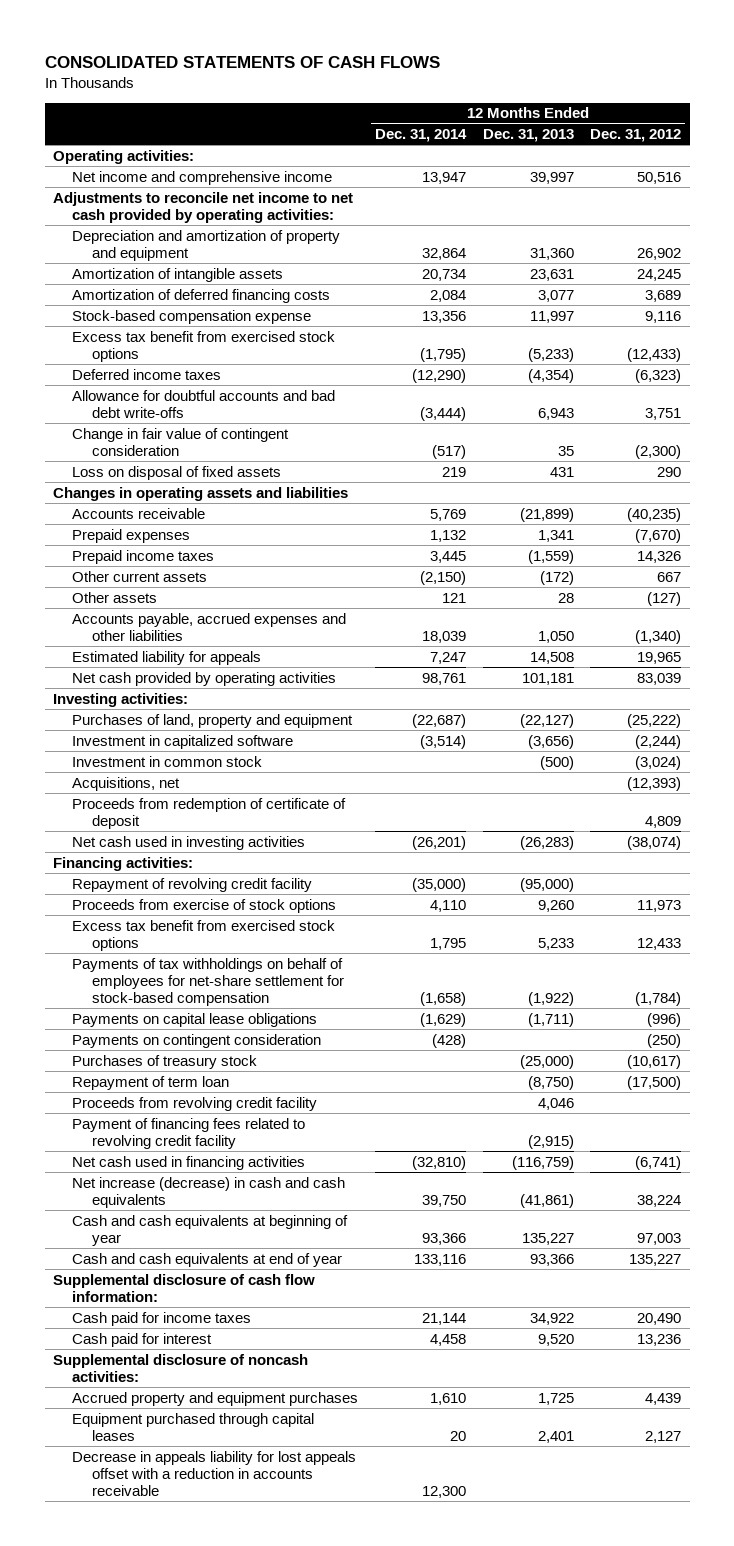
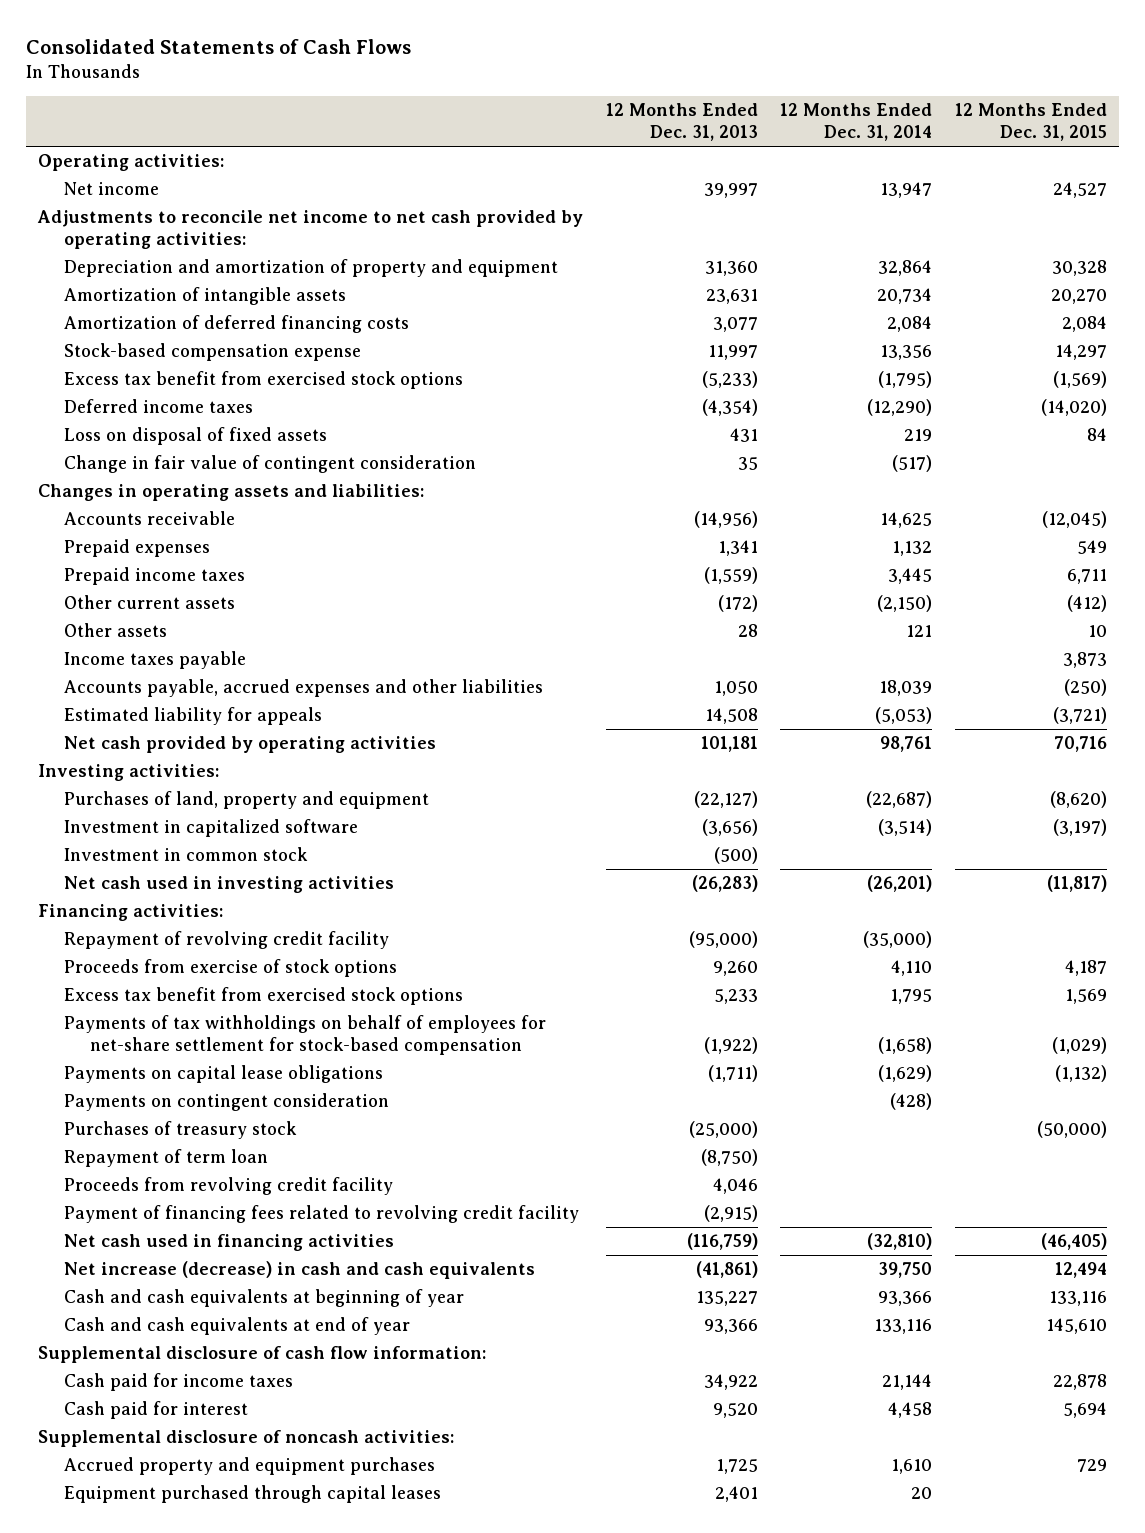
- CONSOLIDATED STATEMENTS OF CASH FLOWS
+ Consolidated Statements of Cash Flows
- | 12 Months Ended Dec. 31, 2014 | 12 Months Ended Dec. 31, 2013 | 12 Months Ended Dec. 31, 2012
+ | 12 Months Ended Dec. 31, 2013 | 12 Months Ended Dec. 31, 2014 | 12 Months Ended Dec. 31, 2015
- Net income and comprehensive income | 13,947 | 39,997 | 50,516
+ Net income | 39,997 | 13,947 | 24,527
- Allowance for doubtful accounts and bad debt write-offs | (3,444) | 6,943 | 3,751
- Changes in operating assets and liabilities
- Accounts receivable | 5,769 | (21,899) | (40,235)
moved down: Change in fair value of contingent consideration | 35 | (517) |
+ Changes in operating assets and liabilities:
+ Accounts receivable | (14,956) | 14,625 | (12,045)
+ Income taxes payable | | | 3,873
- Estimated liability for appeals | 7,247 | 14,508 | 19,965
+ Estimated liability for appeals | 14,508 | (5,053) | (3,721)
- Acquisitions, net | | | (12,393)
- Proceeds from redemption of certificate of deposit | | | 4,809
- Decrease in appeals liability for lost appeals offset with a reduction in accounts receivable | 12,300 | |

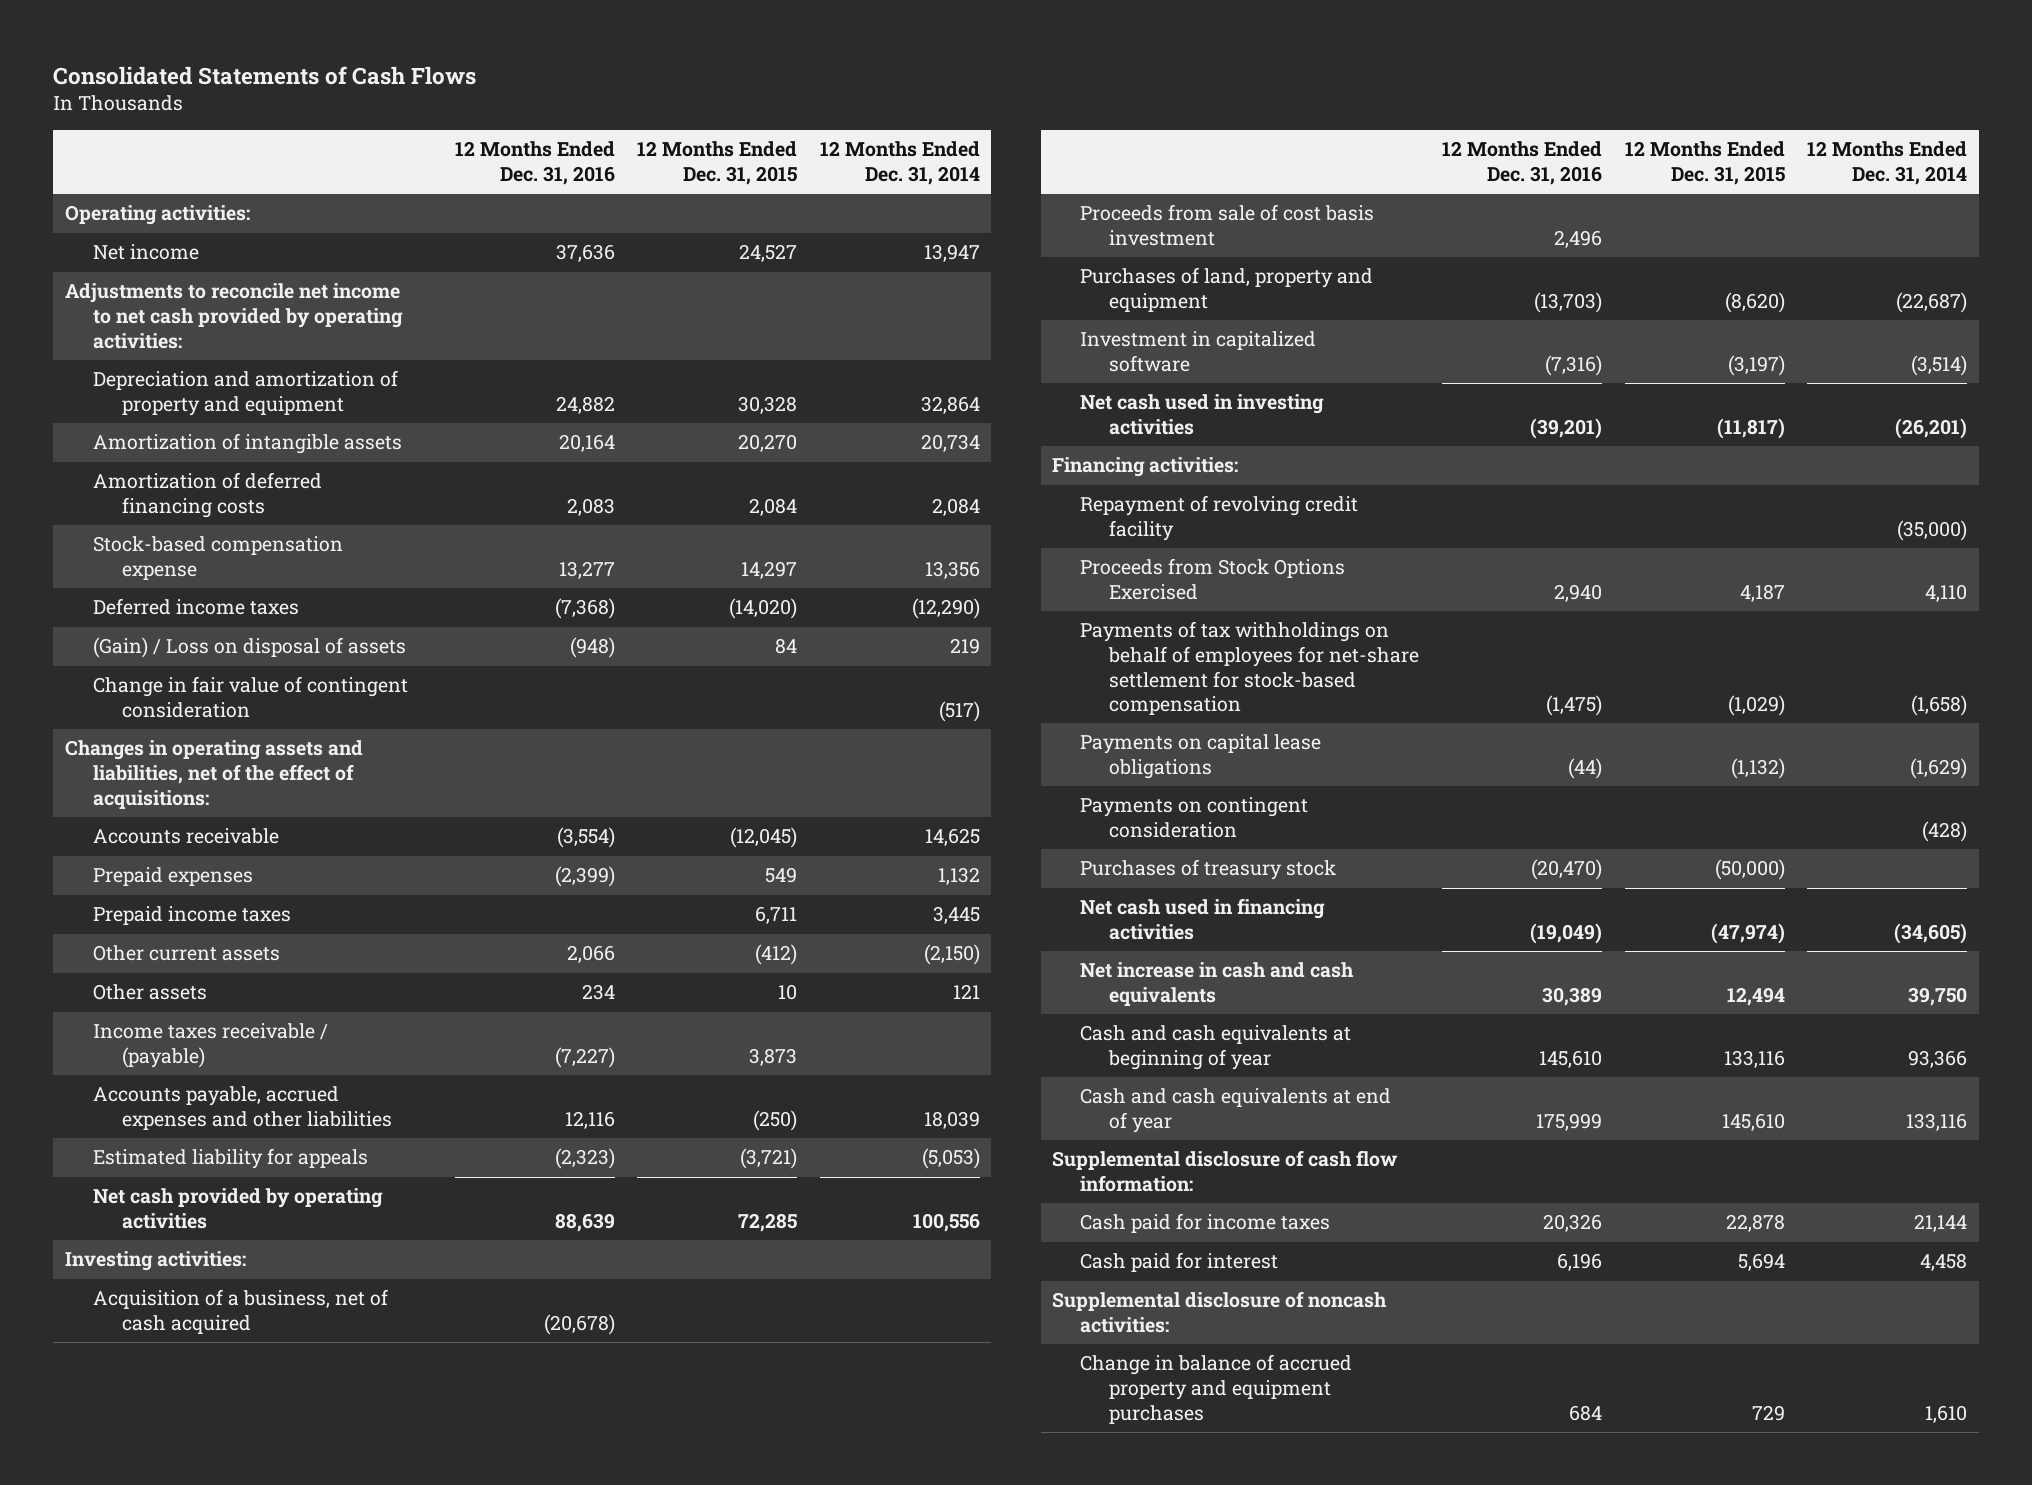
- | 12 Months Ended Dec. 31, 2013 | 12 Months Ended Dec. 31, 2014 | 12 Months Ended Dec. 31, 2015
+ | 12 Months Ended Dec. 31, 2016 | 12 Months Ended Dec. 31, 2015 | 12 Months Ended Dec. 31, 2014
- Excess tax benefit from exercised stock options | (5,233) | (1,795) | (1,569)
- Loss on disposal of fixed assets | 431 | 219 | 84
+ (Gain) / Loss on disposal of assets | (948) | 84 | 219
- Changes in operating assets and liabilities:
+ Changes in operating assets and liabilities, net of the effect of acquisitions:
- Income taxes payable | | | 3,873
+ Income taxes receivable / (payable) | (7,227) | 3,873 |
- Net cash provided by operating activities | 101,181 | 98,761 | 70,716
+ Net cash provided by operating activities | 88,639 | 72,285 | 100,556
+ Acquisition of a business, net of cash acquired | (20,678) | |
+ Proceeds from sale of cost basis investment | 2,496 | |
- Investment in common stock | (500) | |
- Proceeds from exercise of stock options | 9,260 | 4,110 | 4,187
- Excess tax benefit from exercised stock options | 5,233 | 1,795 | 1,569
+ Proceeds from Stock Options Exercised | 2,940 | 4,187 | 4,110
- Repayment of term loan | (8,750) | |
- Proceeds from revolving credit facility | 4,046 | |
- Payment of financing fees related to revolving credit facility | (2,915) | |
- Net cash used in financing activities | (116,759) | (32,810) | (46,405)
- Net increase (decrease) in cash and cash equivalents | (41,861) | 39,750 | 12,494
+ Net cash used in financing activities | (19,049) | (47,974) | (34,605)
+ Net increase in cash and cash equivalents | 30,389 | 12,494 | 39,750
- Accrued property and equipment purchases | 1,725 | 1,610 | 729
- Equipment purchased through capital leases | 2,401 | 20 |
+ Change in balance of accrued property and equipment purchases | 684 | 729 | 1,610

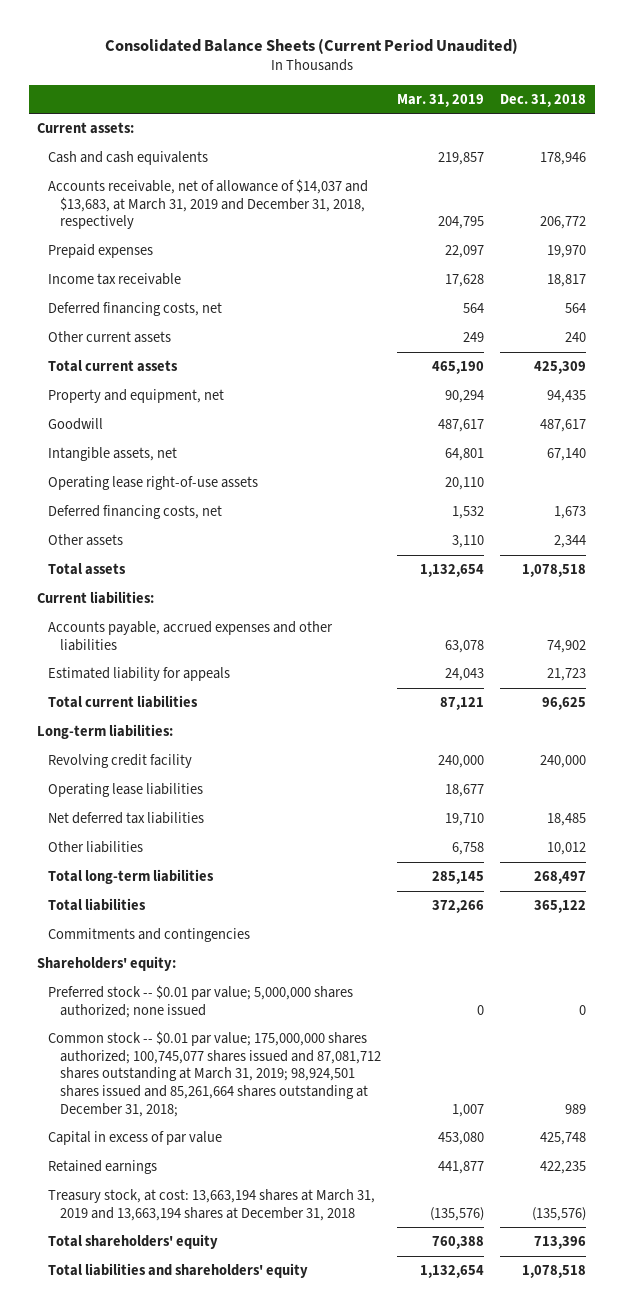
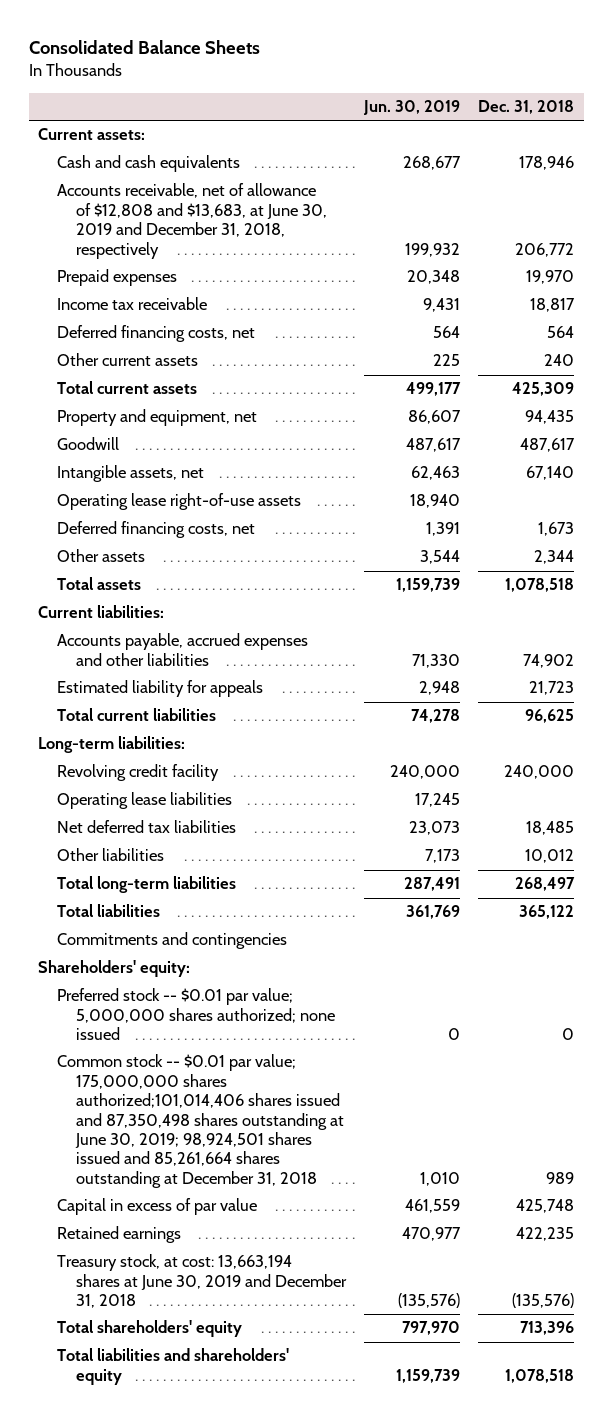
- Consolidated Balance Sheets (Current Period Unaudited)
+ Consolidated Balance Sheets
- | Mar. 31, 2019 | Dec. 31, 2018
+ | Jun. 30, 2019 | Dec. 31, 2018
- Accounts receivable, net of allowance of $14,037 and $13,683, at March 31, 2019 and December 31, 2018, respectively | 204,795 | 206,772
+ Accounts receivable, net of allowance of $12,808 and $13,683, at June 30, 2019 and December 31, 2018, respectively | 199,932 | 206,772
- Common stock -- $0.01 par value; 175,000,000 shares authorized; 100,745,077 shares issued and 87,081,712 shares outstanding at March 31, 2019; 98,924,501 shares issued and 85,261,664 shares outstanding at December 31, 2018; | 1,007 | 989
+ Common stock -- $0.01 par value; 175,000,000 shares authorized;101,014,406 shares issued and 87,350,498 shares outstanding at June 30, 2019; 98,924,501 shares issued and 85,261,664 shares outstanding at December 31, 2018 | 1,010 | 989
- Treasury stock, at cost: 13,663,194 shares at March 31, 2019 and 13,663,194 shares at December 31, 2018 | (135,576) | (135,576)
+ Treasury stock, at cost: 13,663,194 shares at June 30, 2019 and December 31, 2018 | (135,576) | (135,576)

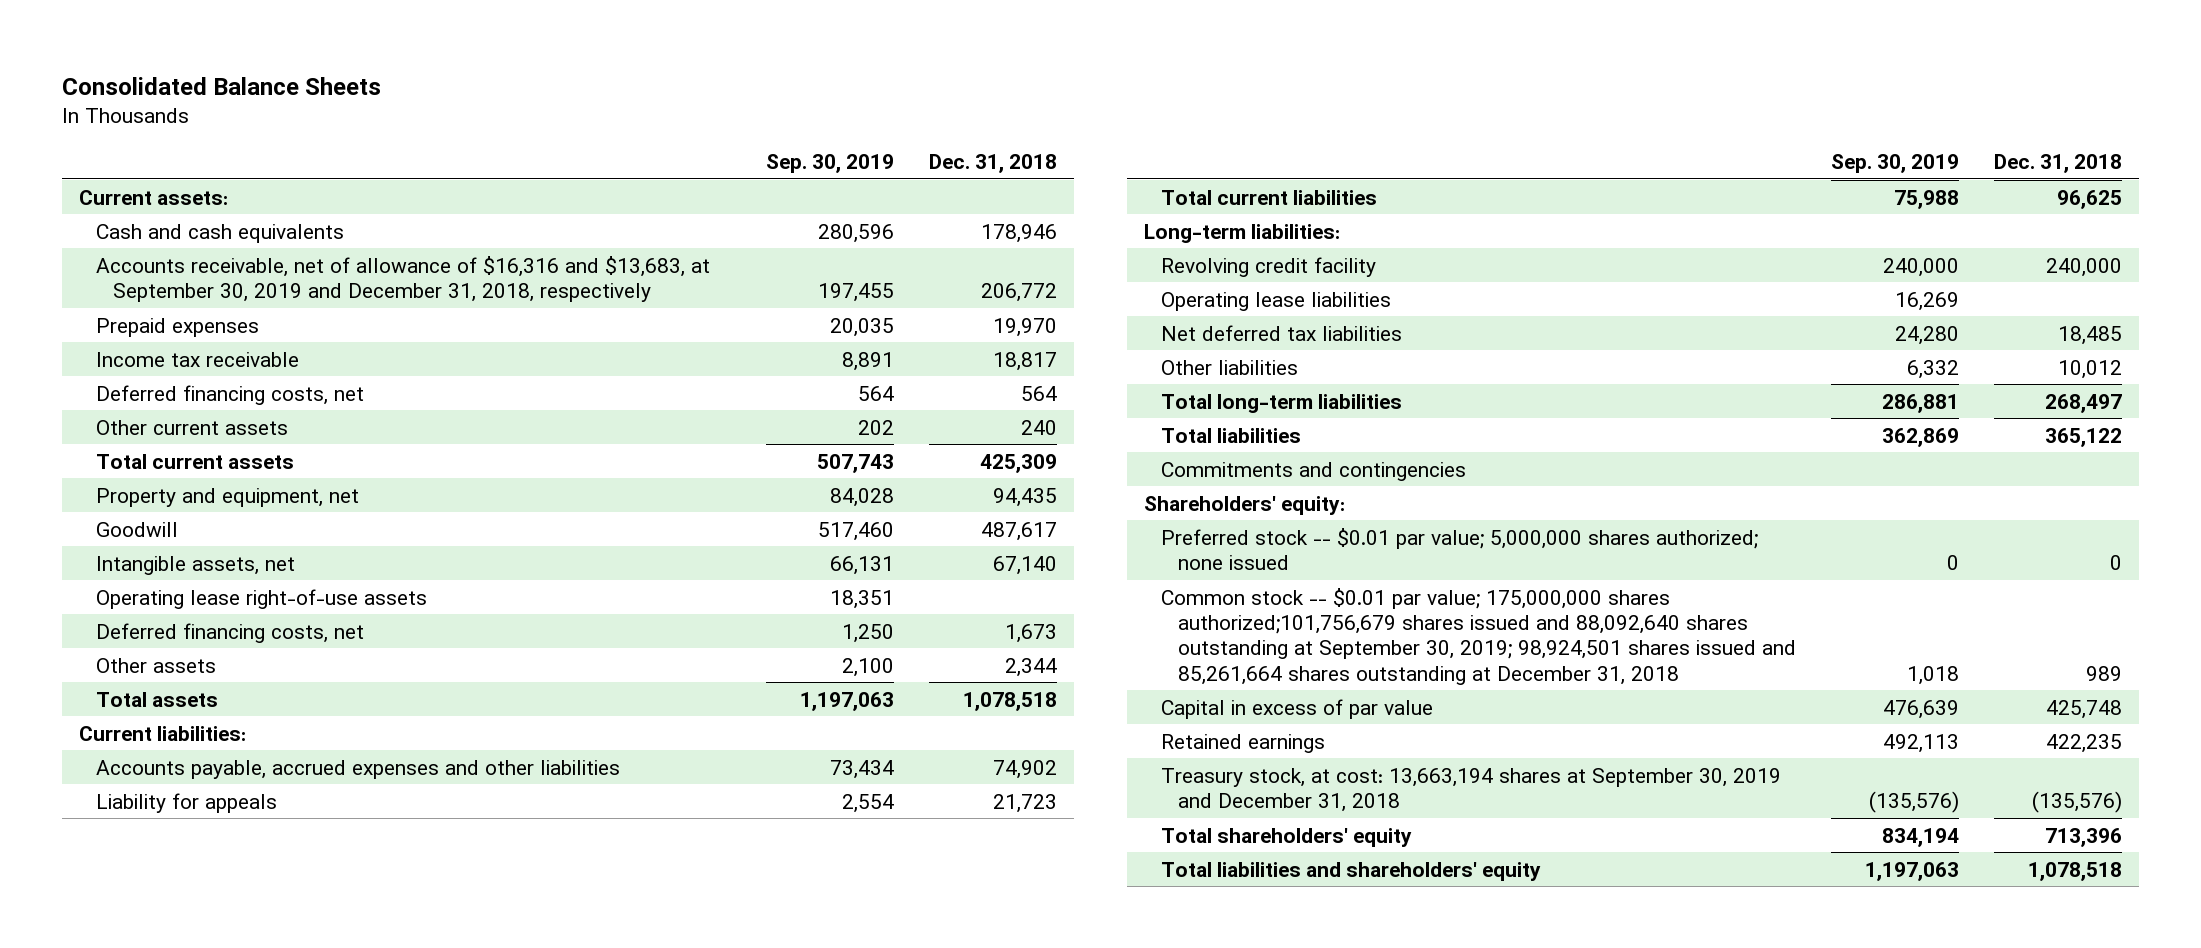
- | Jun. 30, 2019 | Dec. 31, 2018
+ | Sep. 30, 2019 | Dec. 31, 2018
- Accounts receivable, net of allowance of $12,808 and $13,683, at June 30, 2019 and December 31, 2018, respectively | 199,932 | 206,772
+ Accounts receivable, net of allowance of $16,316 and $13,683, at September 30, 2019 and December 31, 2018, respectively | 197,455 | 206,772
- Estimated liability for appeals | 2,948 | 21,723
+ Liability for appeals | 2,554 | 21,723
- Common stock -- $0.01 par value; 175,000,000 shares authorized;101,014,406 shares issued and 87,350,498 shares outstanding at June 30, 2019; 98,924,501 shares issued and 85,261,664 shares outstanding at December 31, 2018 | 1,010 | 989
+ Common stock -- $0.01 par value; 175,000,000 shares authorized;101,756,679 shares issued and 88,092,640 shares outstanding at September 30, 2019; 98,924,501 shares issued and 85,261,664 shares outstanding at December 31, 2018 | 1,018 | 989
- Treasury stock, at cost: 13,663,194 shares at June 30, 2019 and December 31, 2018 | (135,576) | (135,576)
+ Treasury stock, at cost: 13,663,194 shares at September 30, 2019 and December 31, 2018 | (135,576) | (135,576)

